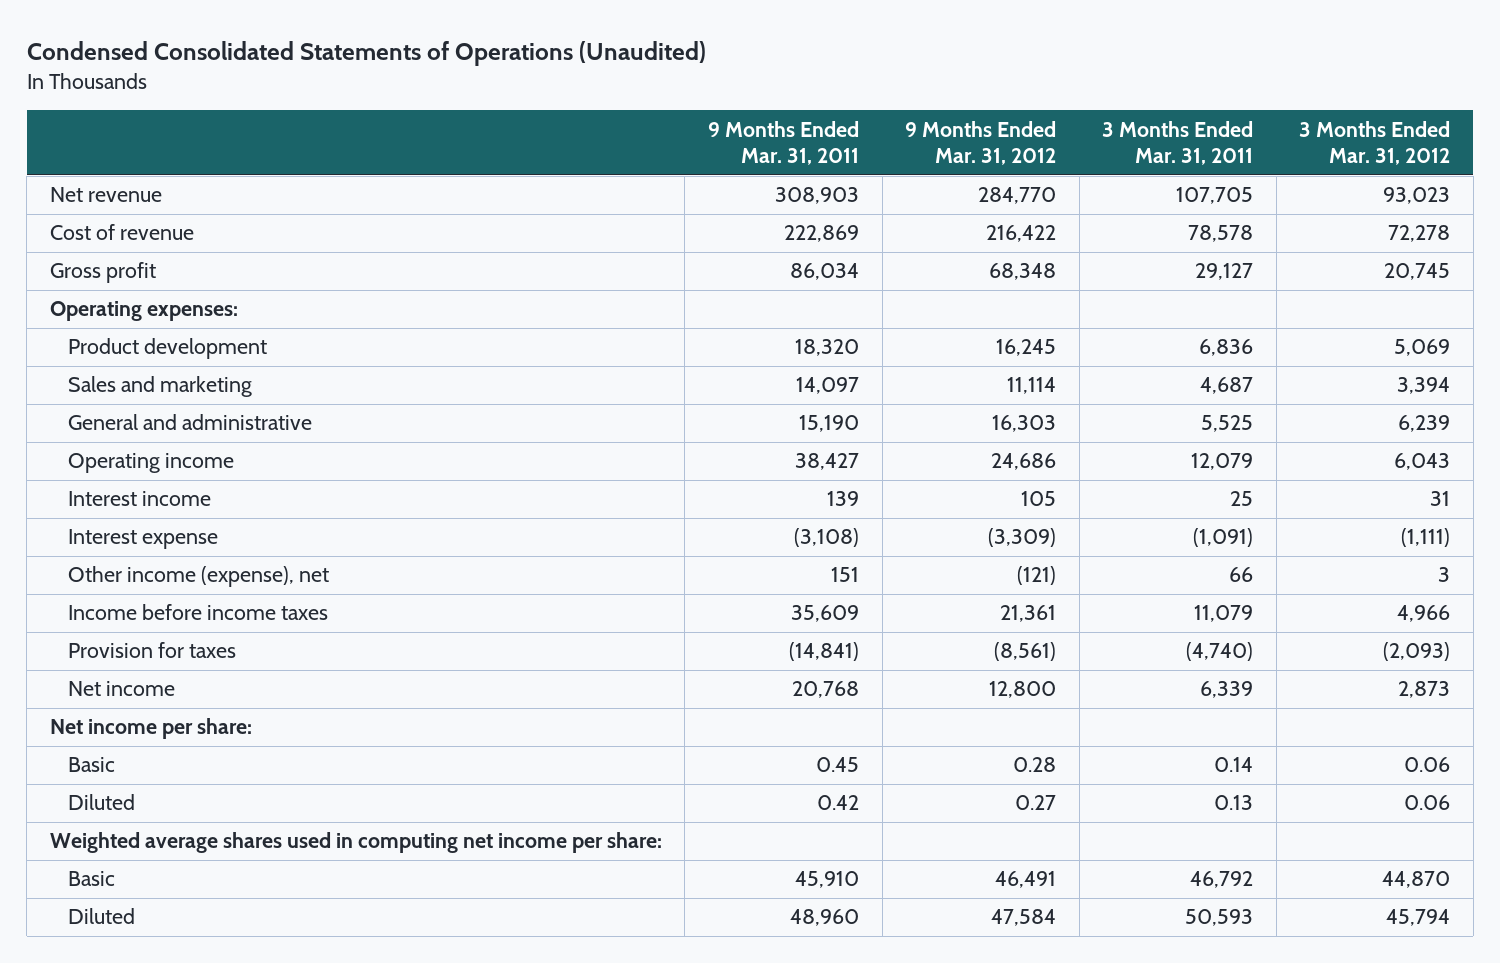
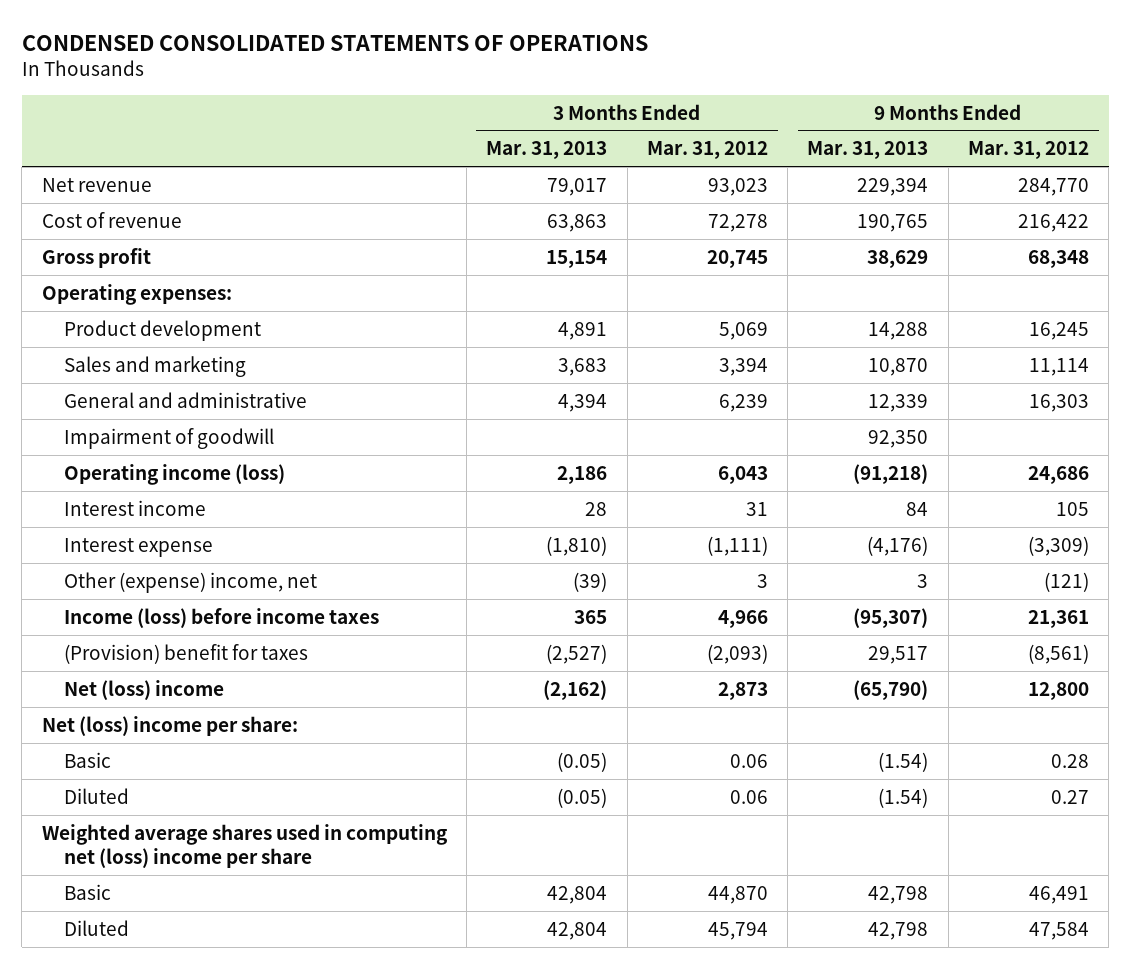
- Condensed Consolidated Statements of Operations (Unaudited)
+ CONDENSED CONSOLIDATED STATEMENTS OF OPERATIONS
- | 9 Months Ended Mar. 31, 2011 | 9 Months Ended Mar. 31, 2012 | 3 Months Ended Mar. 31, 2011 | 3 Months Ended Mar. 31, 2012
+ | 3 Months Ended Mar. 31, 2013 | 3 Months Ended Mar. 31, 2012 | 9 Months Ended Mar. 31, 2013 | 9 Months Ended Mar. 31, 2012
- Operating income | 38,427 | 24,686 | 12,079 | 6,043
+ Impairment of goodwill | | | 92,350 |
+ Operating income (loss) | 2,186 | 6,043 | (91,218) | 24,686
- Other income (expense), net | 151 | (121) | 66 | 3
- Income before income taxes | 35,609 | 21,361 | 11,079 | 4,966
- Provision for taxes | (14,841) | (8,561) | (4,740) | (2,093)
- Net income | 20,768 | 12,800 | 6,339 | 2,873
- Net income per share:
+ Other (expense) income, net | (39) | 3 | 3 | (121)
+ Income (loss) before income taxes | 365 | 4,966 | (95,307) | 21,361
+ (Provision) benefit for taxes | (2,527) | (2,093) | 29,517 | (8,561)
+ Net (loss) income | (2,162) | 2,873 | (65,790) | 12,800
+ Net (loss) income per share:
- Weighted average shares used in computing net income per share:
+ Weighted average shares used in computing net (loss) income per share

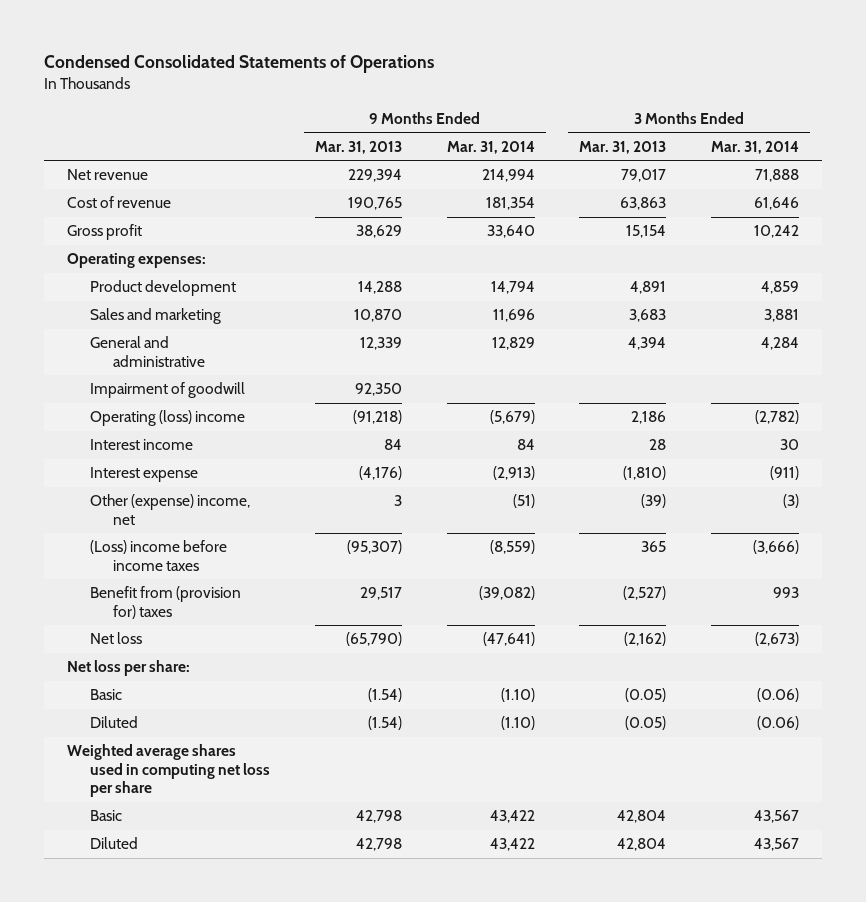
- CONDENSED CONSOLIDATED STATEMENTS OF OPERATIONS
+ Condensed Consolidated Statements of Operations
- | 3 Months Ended Mar. 31, 2013 | 3 Months Ended Mar. 31, 2012 | 9 Months Ended Mar. 31, 2013 | 9 Months Ended Mar. 31, 2012
+ | 9 Months Ended Mar. 31, 2013 | 9 Months Ended Mar. 31, 2014 | 3 Months Ended Mar. 31, 2013 | 3 Months Ended Mar. 31, 2014
- Operating income (loss) | 2,186 | 6,043 | (91,218) | 24,686
+ Operating (loss) income | (91,218) | (5,679) | 2,186 | (2,782)
- Income (loss) before income taxes | 365 | 4,966 | (95,307) | 21,361
- (Provision) benefit for taxes | (2,527) | (2,093) | 29,517 | (8,561)
- Net (loss) income | (2,162) | 2,873 | (65,790) | 12,800
- Net (loss) income per share:
+ (Loss) income before income taxes | (95,307) | (8,559) | 365 | (3,666)
+ Benefit from (provision for) taxes | 29,517 | (39,082) | (2,527) | 993
+ Net loss | (65,790) | (47,641) | (2,162) | (2,673)
+ Net loss per share:
- Weighted average shares used in computing net (loss) income per share
+ Weighted average shares used in computing net loss per share

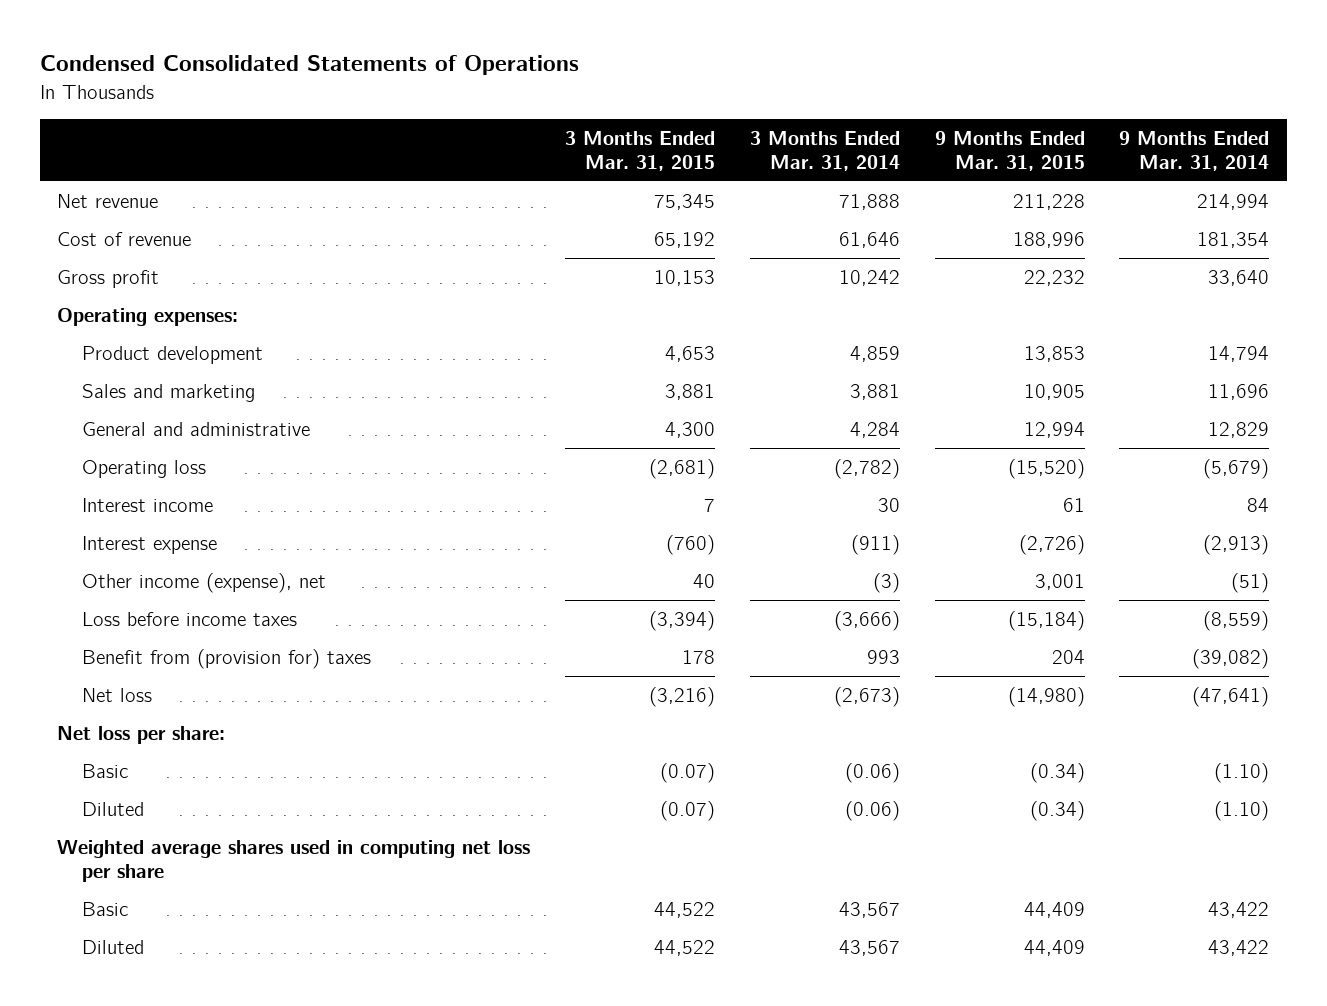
- | 9 Months Ended Mar. 31, 2013 | 9 Months Ended Mar. 31, 2014 | 3 Months Ended Mar. 31, 2013 | 3 Months Ended Mar. 31, 2014
+ | 3 Months Ended Mar. 31, 2015 | 3 Months Ended Mar. 31, 2014 | 9 Months Ended Mar. 31, 2015 | 9 Months Ended Mar. 31, 2014
- Impairment of goodwill | 92,350 | | |
- Operating (loss) income | (91,218) | (5,679) | 2,186 | (2,782)
+ Operating loss | (2,681) | (2,782) | (15,520) | (5,679)
- Other (expense) income, net | 3 | (51) | (39) | (3)
- (Loss) income before income taxes | (95,307) | (8,559) | 365 | (3,666)
+ Other income (expense), net | 40 | (3) | 3,001 | (51)
+ Loss before income taxes | (3,394) | (3,666) | (15,184) | (8,559)

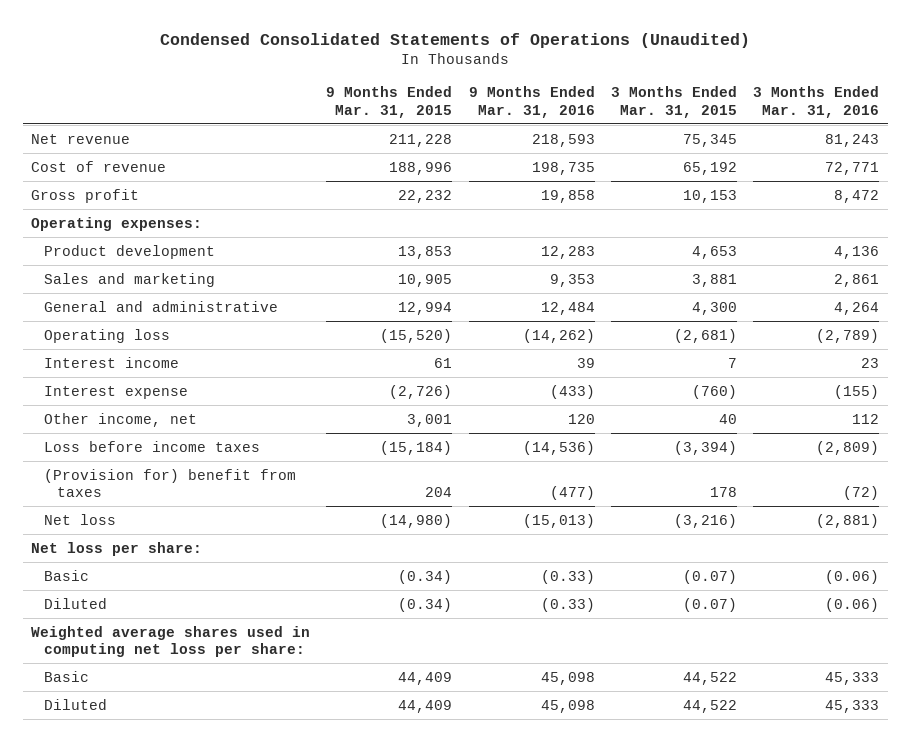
- Condensed Consolidated Statements of Operations
+ Condensed Consolidated Statements of Operations (Unaudited)
- | 3 Months Ended Mar. 31, 2015 | 3 Months Ended Mar. 31, 2014 | 9 Months Ended Mar. 31, 2015 | 9 Months Ended Mar. 31, 2014
+ | 9 Months Ended Mar. 31, 2015 | 9 Months Ended Mar. 31, 2016 | 3 Months Ended Mar. 31, 2015 | 3 Months Ended Mar. 31, 2016
- Other income (expense), net | 40 | (3) | 3,001 | (51)
+ Other income, net | 3,001 | 120 | 40 | 112
- Benefit from (provision for) taxes | 178 | 993 | 204 | (39,082)
+ (Provision for) benefit from taxes | 204 | (477) | 178 | (72)
- Weighted average shares used in computing net loss per share
+ Weighted average shares used in computing net loss per share:

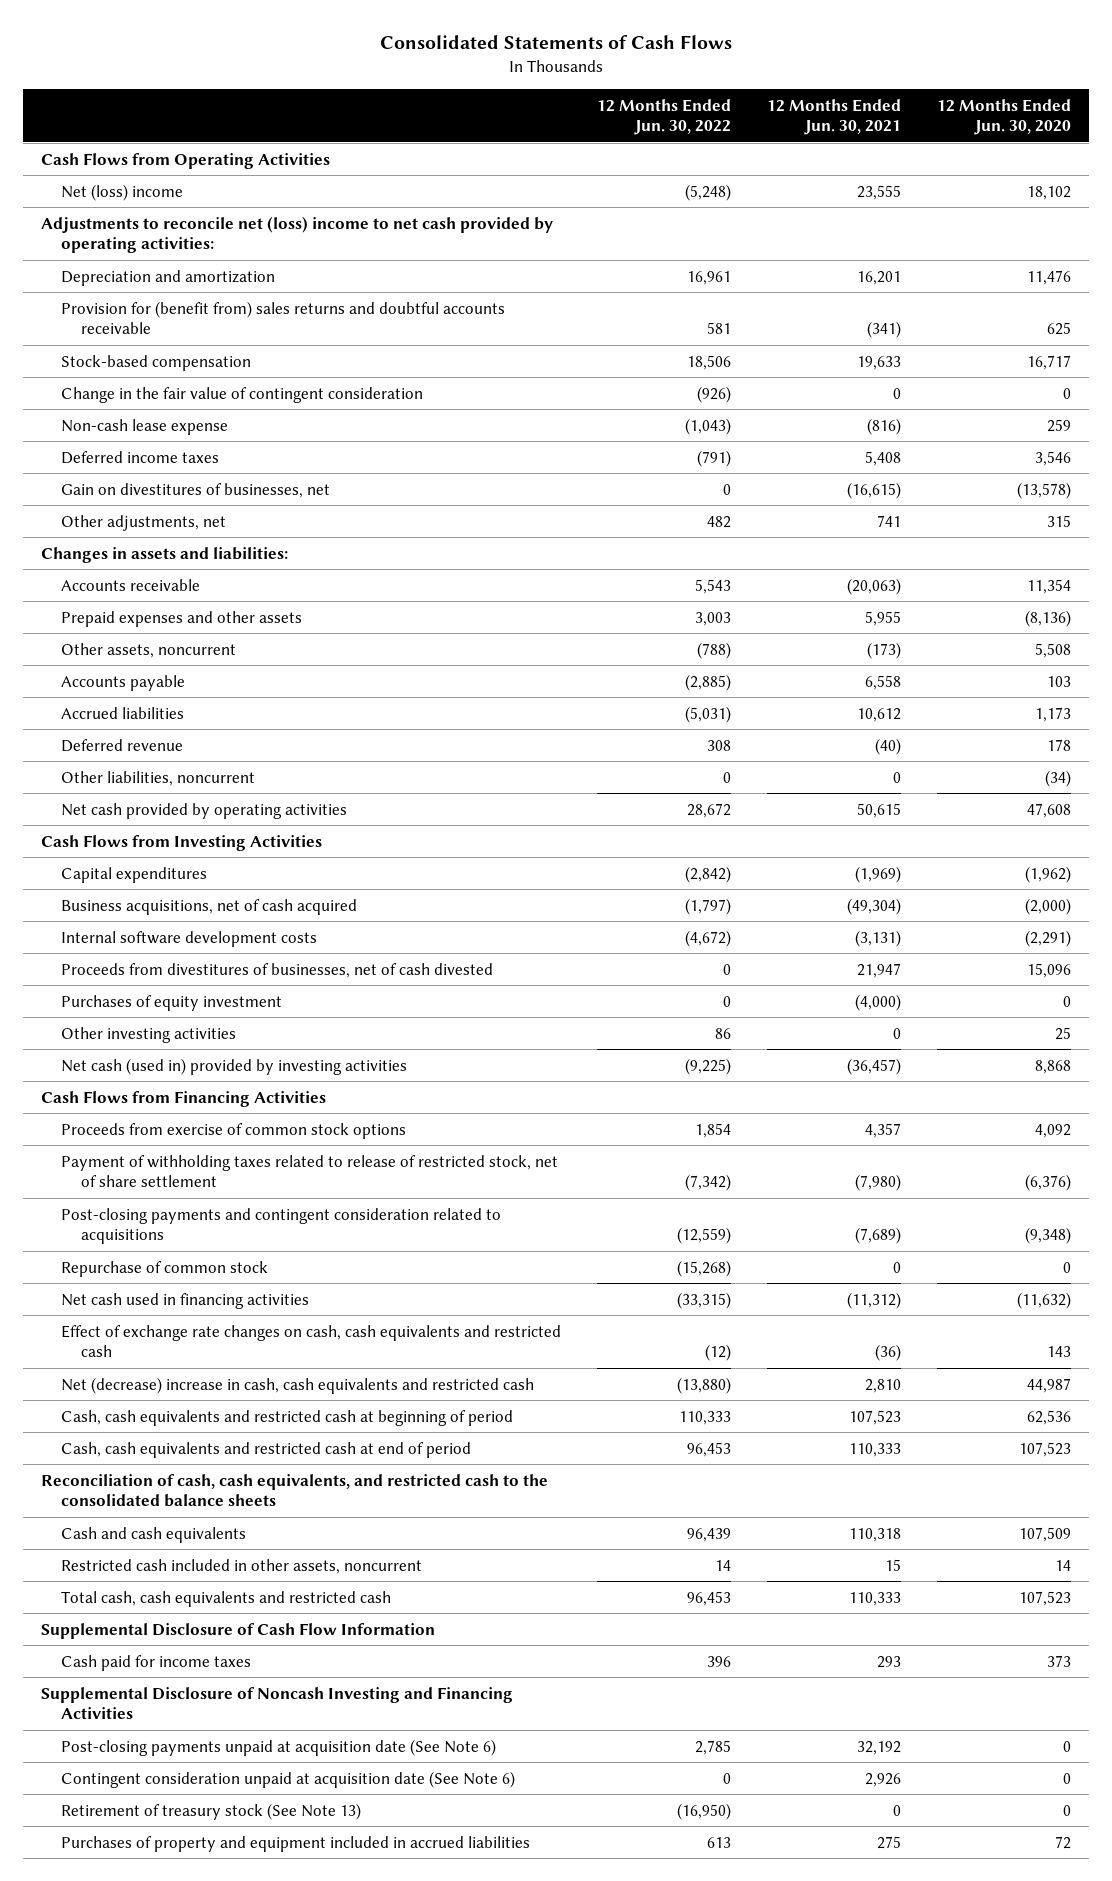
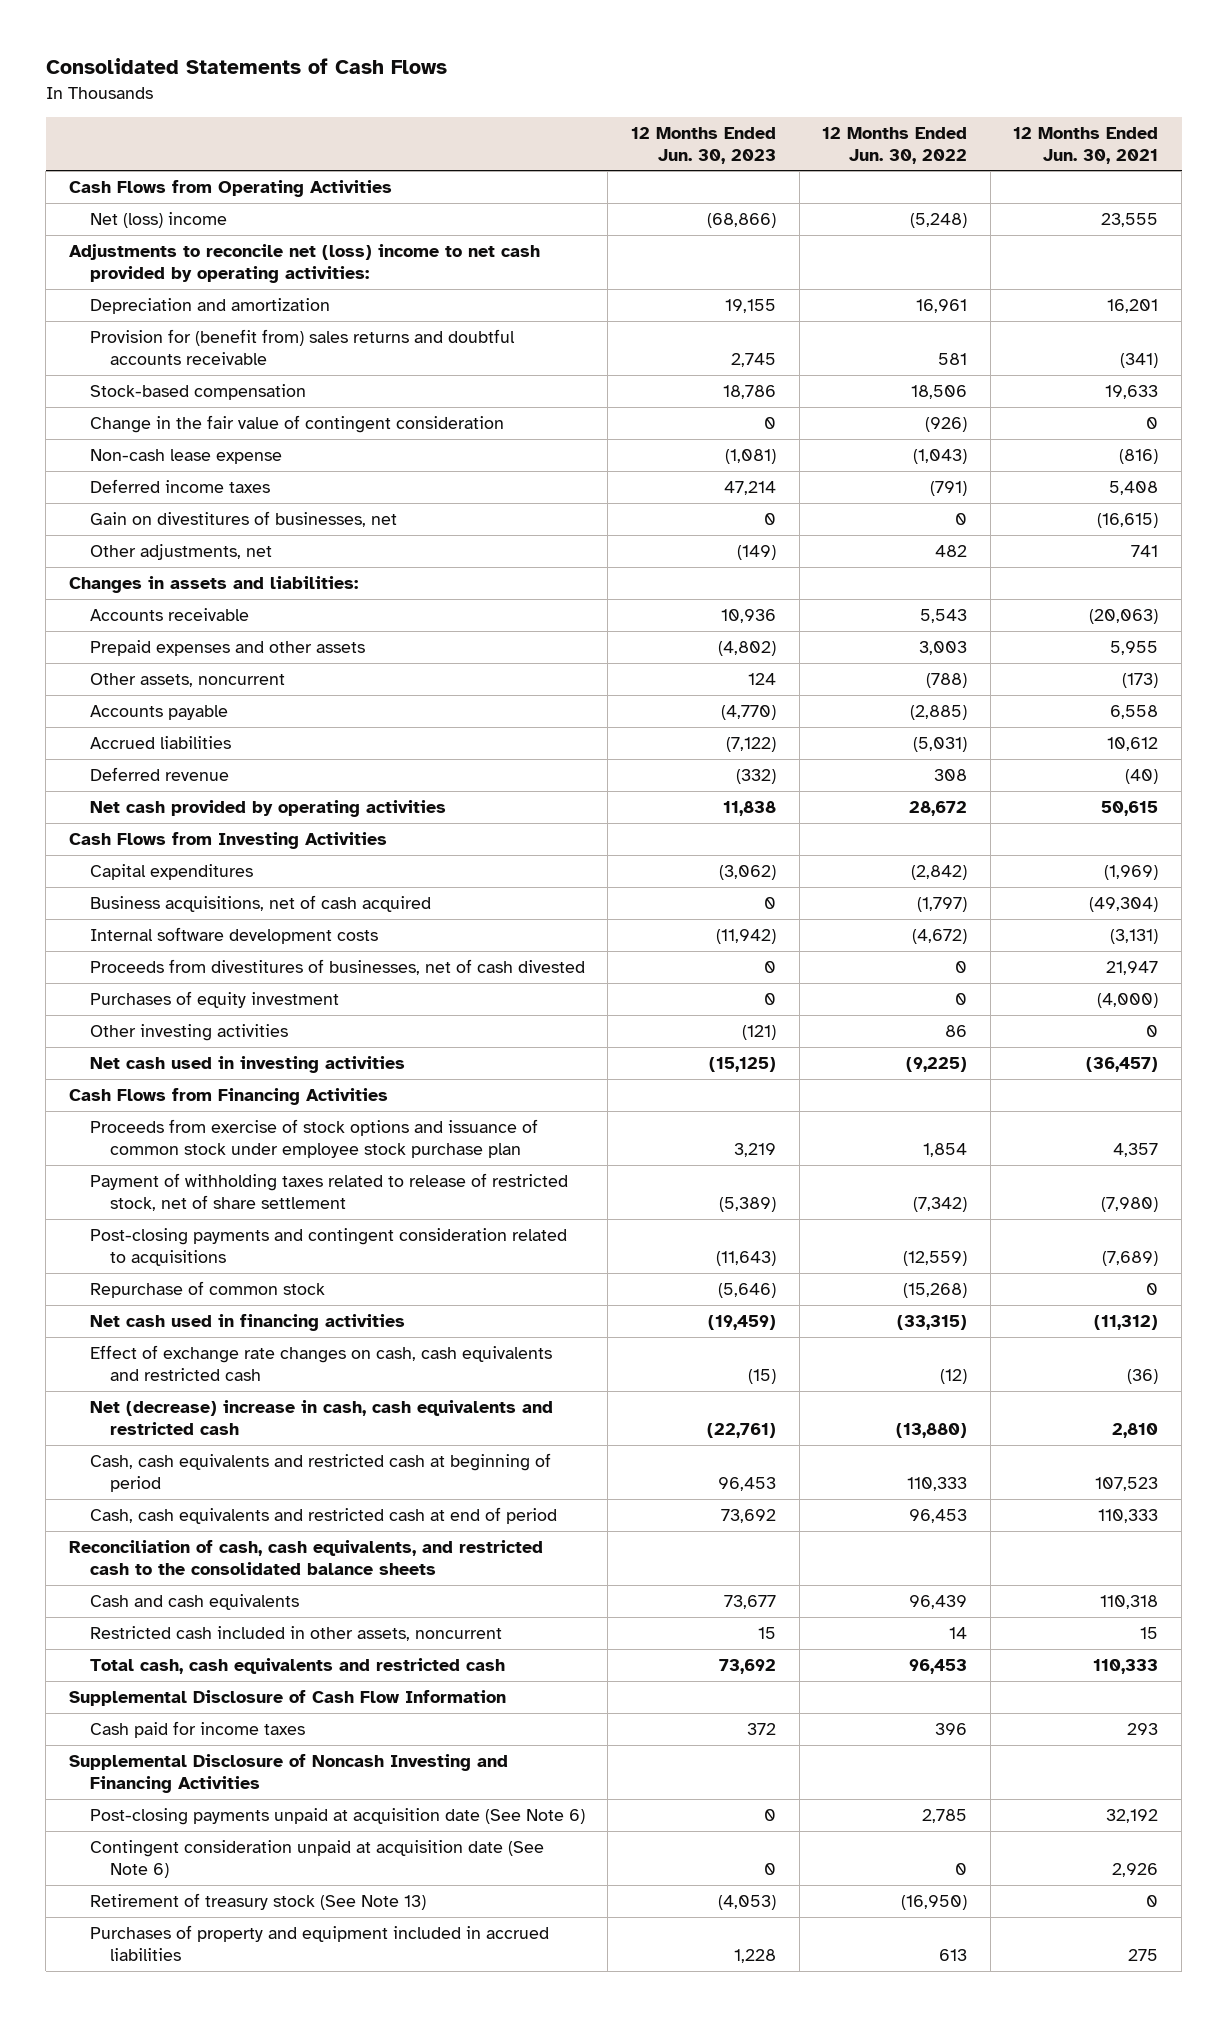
- | 12 Months Ended Jun. 30, 2022 | 12 Months Ended Jun. 30, 2021 | 12 Months Ended Jun. 30, 2020
+ | 12 Months Ended Jun. 30, 2023 | 12 Months Ended Jun. 30, 2022 | 12 Months Ended Jun. 30, 2021
- Other liabilities, noncurrent | 0 | 0 | (34)
- Net cash (used in) provided by investing activities | (9,225) | (36,457) | 8,868
+ Net cash used in investing activities | (15,125) | (9,225) | (36,457)
- Proceeds from exercise of common stock options | 1,854 | 4,357 | 4,092
+ Proceeds from exercise of stock options and issuance of common stock under employee stock purchase plan | 3,219 | 1,854 | 4,357

